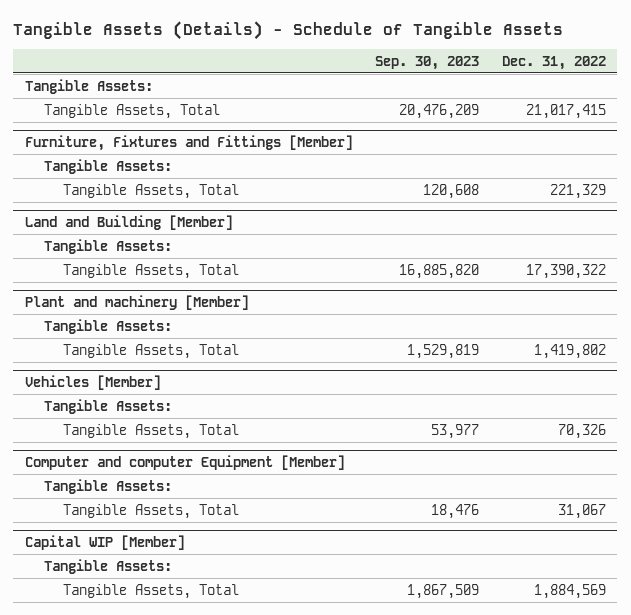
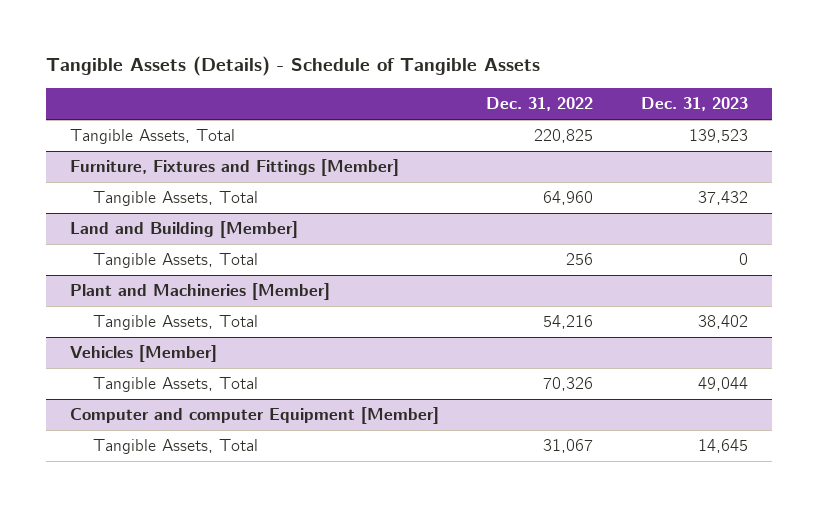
- | Sep. 30, 2023 | Dec. 31, 2022
+ | Dec. 31, 2022 | Dec. 31, 2023
- Tangible Assets:
- Tangible Assets, Total | 20,476,209 | 21,017,415
+ Tangible Assets, Total | 220,825 | 139,523
@ Furniture, Fixtures and Fittings [Member]
- Tangible Assets:
- Tangible Assets, Total | 120,608 | 221,329
+ Tangible Assets, Total | 64,960 | 37,432
@ Land and Building [Member]
- Tangible Assets:
- Tangible Assets, Total | 16,885,820 | 17,390,322
- Plant and machinery [Member]
- Tangible Assets:
- Tangible Assets, Total | 1,529,819 | 1,419,802
@ Land and Building [Member]
+ Tangible Assets, Total | 256 | 0
+ Plant and Machineries [Member]
+ Tangible Assets, Total | 54,216 | 38,402
@ Vehicles [Member]
- Tangible Assets:
@ Computer and computer Equipment [Member]
- Tangible Assets:
- Capital WIP [Member]
- Tangible Assets:
- Tangible Assets, Total | 1,867,509 | 1,884,569

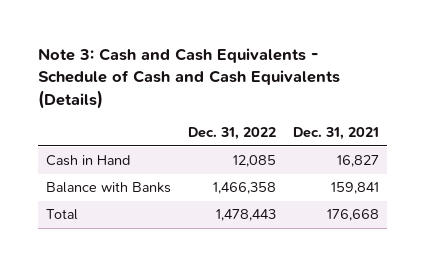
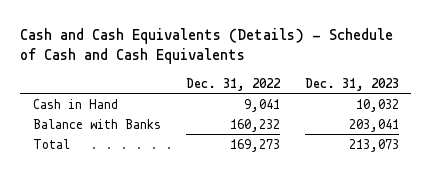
- Note 3: Cash and Cash Equivalents - Schedule of Cash and Cash Equivalents (Details)
+ Cash and Cash Equivalents (Details) - Schedule of Cash and Cash Equivalents
- | Dec. 31, 2022 | Dec. 31, 2021
+ | Dec. 31, 2022 | Dec. 31, 2023
- Cash in Hand | 12,085 | 16,827
- Balance with Banks | 1,466,358 | 159,841
- Total | 1,478,443 | 176,668
+ Cash in Hand | 9,041 | 10,032
+ Balance with Banks | 160,232 | 203,041
+ Total | 169,273 | 213,073

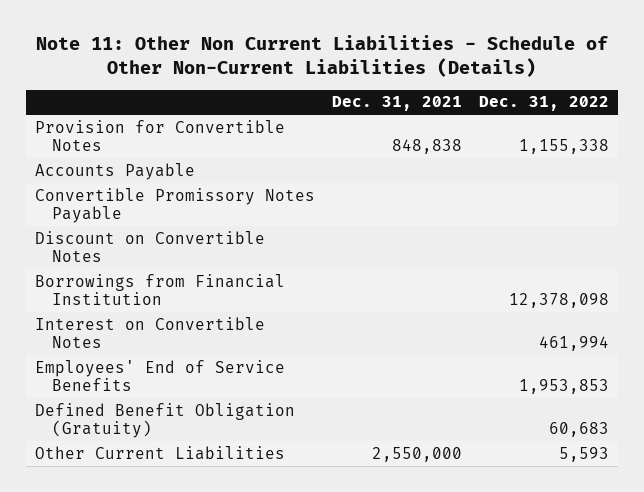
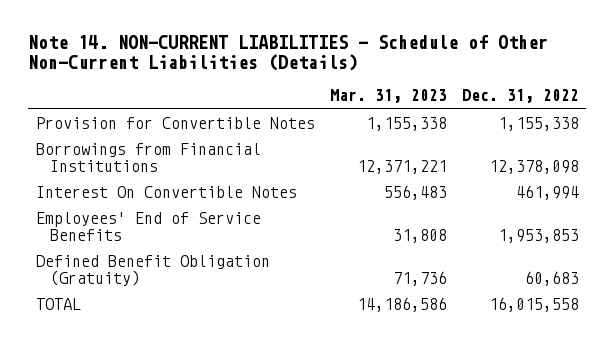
- Note 11: Other Non Current Liabilities - Schedule of Other Non-Current Liabilities (Details)
+ Note 14. NON-CURRENT LIABILITIES - Schedule of Other Non-Current Liabilities (Details)
- | Dec. 31, 2021 | Dec. 31, 2022
+ | Mar. 31, 2023 | Dec. 31, 2022
- Accounts Payable
- Convertible Promissory Notes Payable
- Discount on Convertible Notes
- Borrowings from Financial Institution | | 12,378,098
- Interest on Convertible Notes | | 461,994
+ Borrowings from Financial Institutions | 12,371,221 | 12,378,098
+ Interest On Convertible Notes | 556,483 | 461,994
- Other Current Liabilities | 2,550,000 | 5,593
+ TOTAL | 14,186,586 | 16,015,558

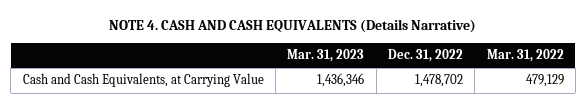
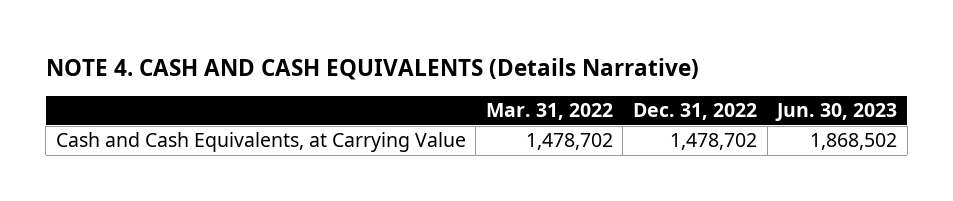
- | Mar. 31, 2023 | Dec. 31, 2022 | Mar. 31, 2022
+ | Mar. 31, 2022 | Dec. 31, 2022 | Jun. 30, 2023
- Cash and Cash Equivalents, at Carrying Value | 1,436,346 | 1,478,702 | 479,129
+ Cash and Cash Equivalents, at Carrying Value | 1,478,702 | 1,478,702 | 1,868,502

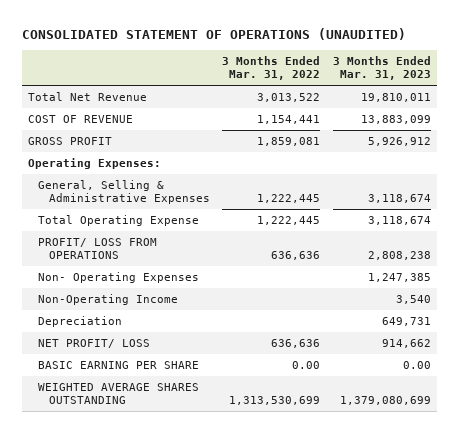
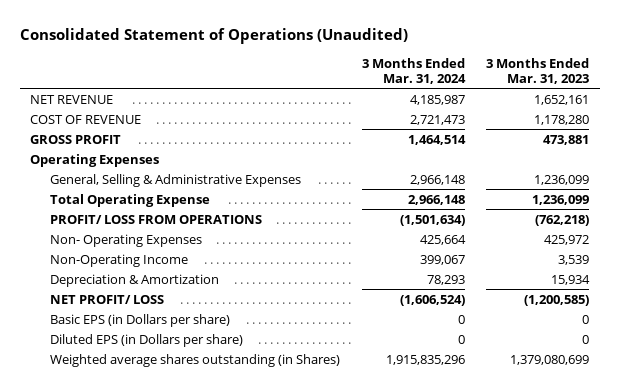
- CONSOLIDATED STATEMENT OF OPERATIONS (UNAUDITED)
+ Consolidated Statement of Operations (Unaudited)
- | 3 Months Ended Mar. 31, 2022 | 3 Months Ended Mar. 31, 2023
+ | 3 Months Ended Mar. 31, 2024 | 3 Months Ended Mar. 31, 2023
- Total Net Revenue | 3,013,522 | 19,810,011
- COST OF REVENUE | 1,154,441 | 13,883,099
- GROSS PROFIT | 1,859,081 | 5,926,912
- Operating Expenses:
- General, Selling & Administrative Expenses | 1,222,445 | 3,118,674
- Total Operating Expense | 1,222,445 | 3,118,674
- PROFIT/ LOSS FROM OPERATIONS | 636,636 | 2,808,238
- Non- Operating Expenses | | 1,247,385
- Non-Operating Income | | 3,540
- Depreciation | | 649,731
- NET PROFIT/ LOSS | 636,636 | 914,662
- BASIC EARNING PER SHARE | 0.00 | 0.00
- WEIGHTED AVERAGE SHARES OUTSTANDING | 1,313,530,699 | 1,379,080,699
+ NET REVENUE | 4,185,987 | 1,652,161
+ COST OF REVENUE | 2,721,473 | 1,178,280
+ GROSS PROFIT | 1,464,514 | 473,881
+ Operating Expenses
+ General, Selling & Administrative Expenses | 2,966,148 | 1,236,099
+ Total Operating Expense | 2,966,148 | 1,236,099
+ PROFIT/ LOSS FROM OPERATIONS | (1,501,634) | (762,218)
+ Non- Operating Expenses | 425,664 | 425,972
+ Non-Operating Income | 399,067 | 3,539
+ Depreciation & Amortization | 78,293 | 15,934
+ NET PROFIT/ LOSS | (1,606,524) | (1,200,585)
+ Basic EPS (in Dollars per share) | 0 | 0
+ Diluted EPS (in Dollars per share) | 0 | 0
+ Weighted average shares outstanding (in Shares) | 1,915,835,296 | 1,379,080,699

